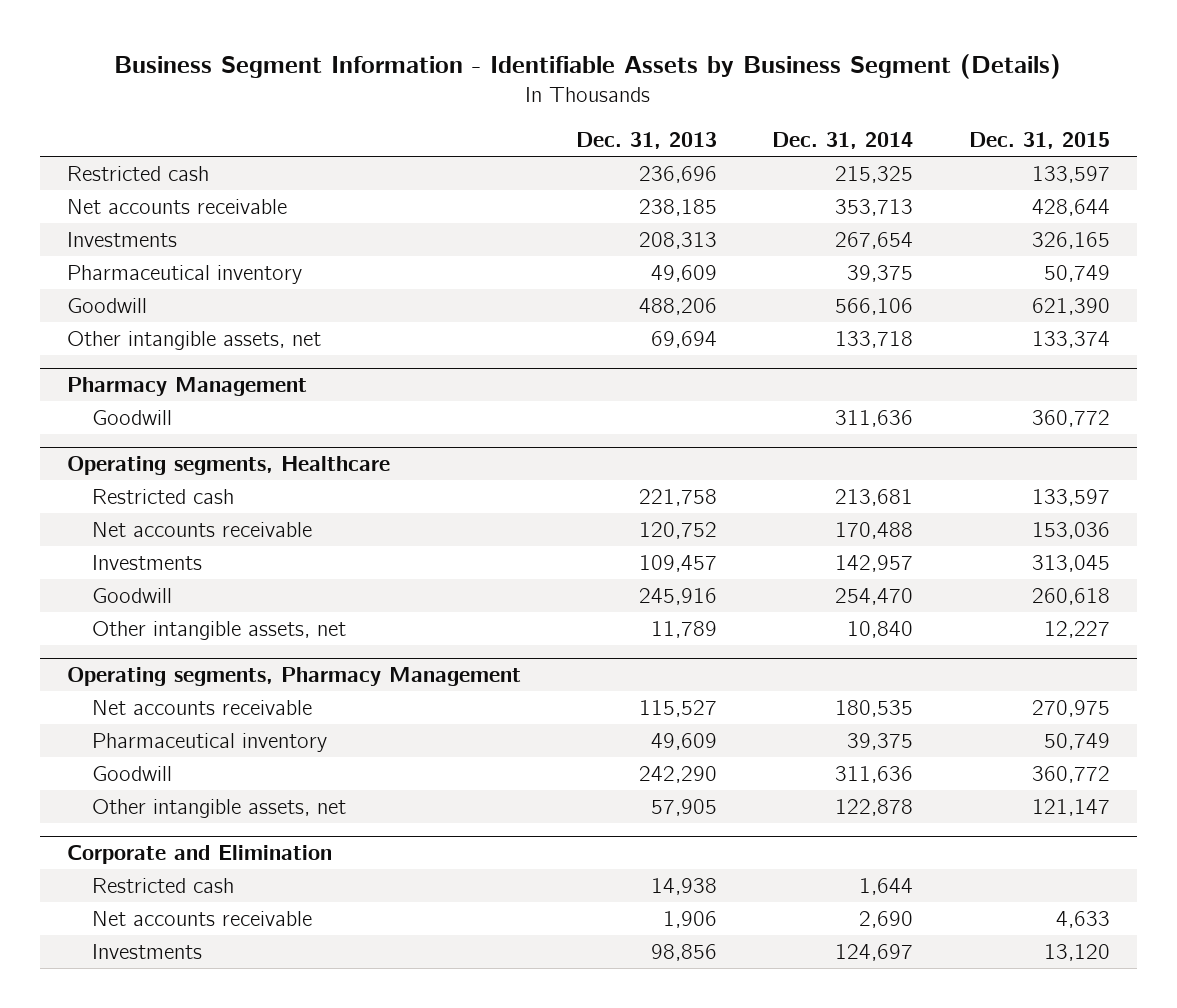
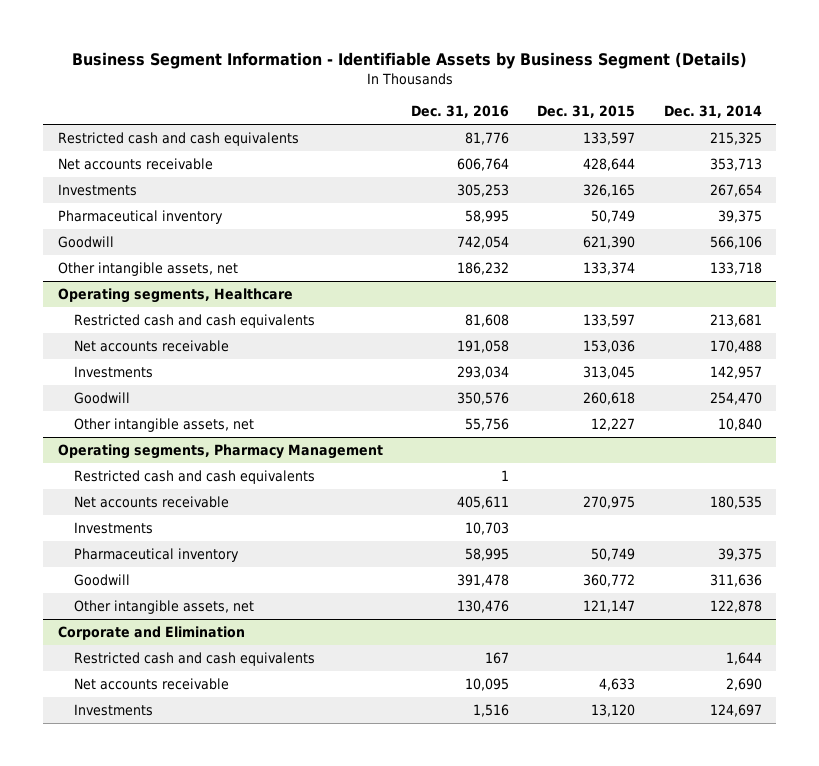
- | Dec. 31, 2013 | Dec. 31, 2014 | Dec. 31, 2015
+ | Dec. 31, 2016 | Dec. 31, 2015 | Dec. 31, 2014
- Restricted cash | 236,696 | 215,325 | 133,597
+ Restricted cash and cash equivalents | 81,776 | 133,597 | 215,325
- Pharmacy Management
- Goodwill | | 311,636 | 360,772
@ Operating segments, Healthcare
- Restricted cash | 221,758 | 213,681 | 133,597
+ Restricted cash and cash equivalents | 81,608 | 133,597 | 213,681
@ Operating segments, Pharmacy Management
+ Restricted cash and cash equivalents | 1 | |
+ Investments | 10,703 | |
@ Corporate and Elimination
- Restricted cash | 14,938 | 1,644 |
+ Restricted cash and cash equivalents | 167 | | 1,644

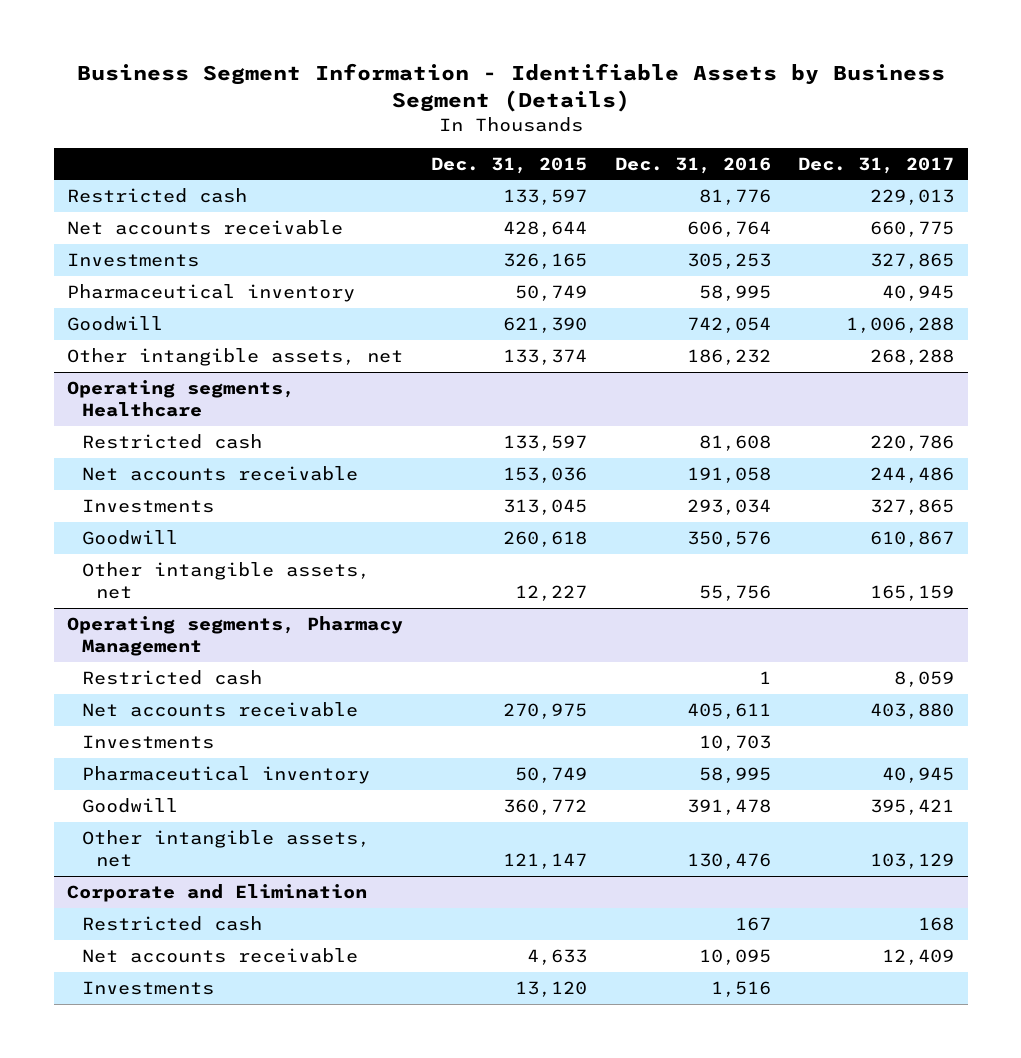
- | Dec. 31, 2016 | Dec. 31, 2015 | Dec. 31, 2014
+ | Dec. 31, 2015 | Dec. 31, 2016 | Dec. 31, 2017
- Restricted cash and cash equivalents | 81,776 | 133,597 | 215,325
+ Restricted cash | 133,597 | 81,776 | 229,013
@ Operating segments, Healthcare
- Restricted cash and cash equivalents | 81,608 | 133,597 | 213,681
+ Restricted cash | 133,597 | 81,608 | 220,786
@ Operating segments, Pharmacy Management
- Restricted cash and cash equivalents | 1 | |
+ Restricted cash | | 1 | 8,059
@ Corporate and Elimination
- Restricted cash and cash equivalents | 167 | | 1,644
+ Restricted cash | | 167 | 168

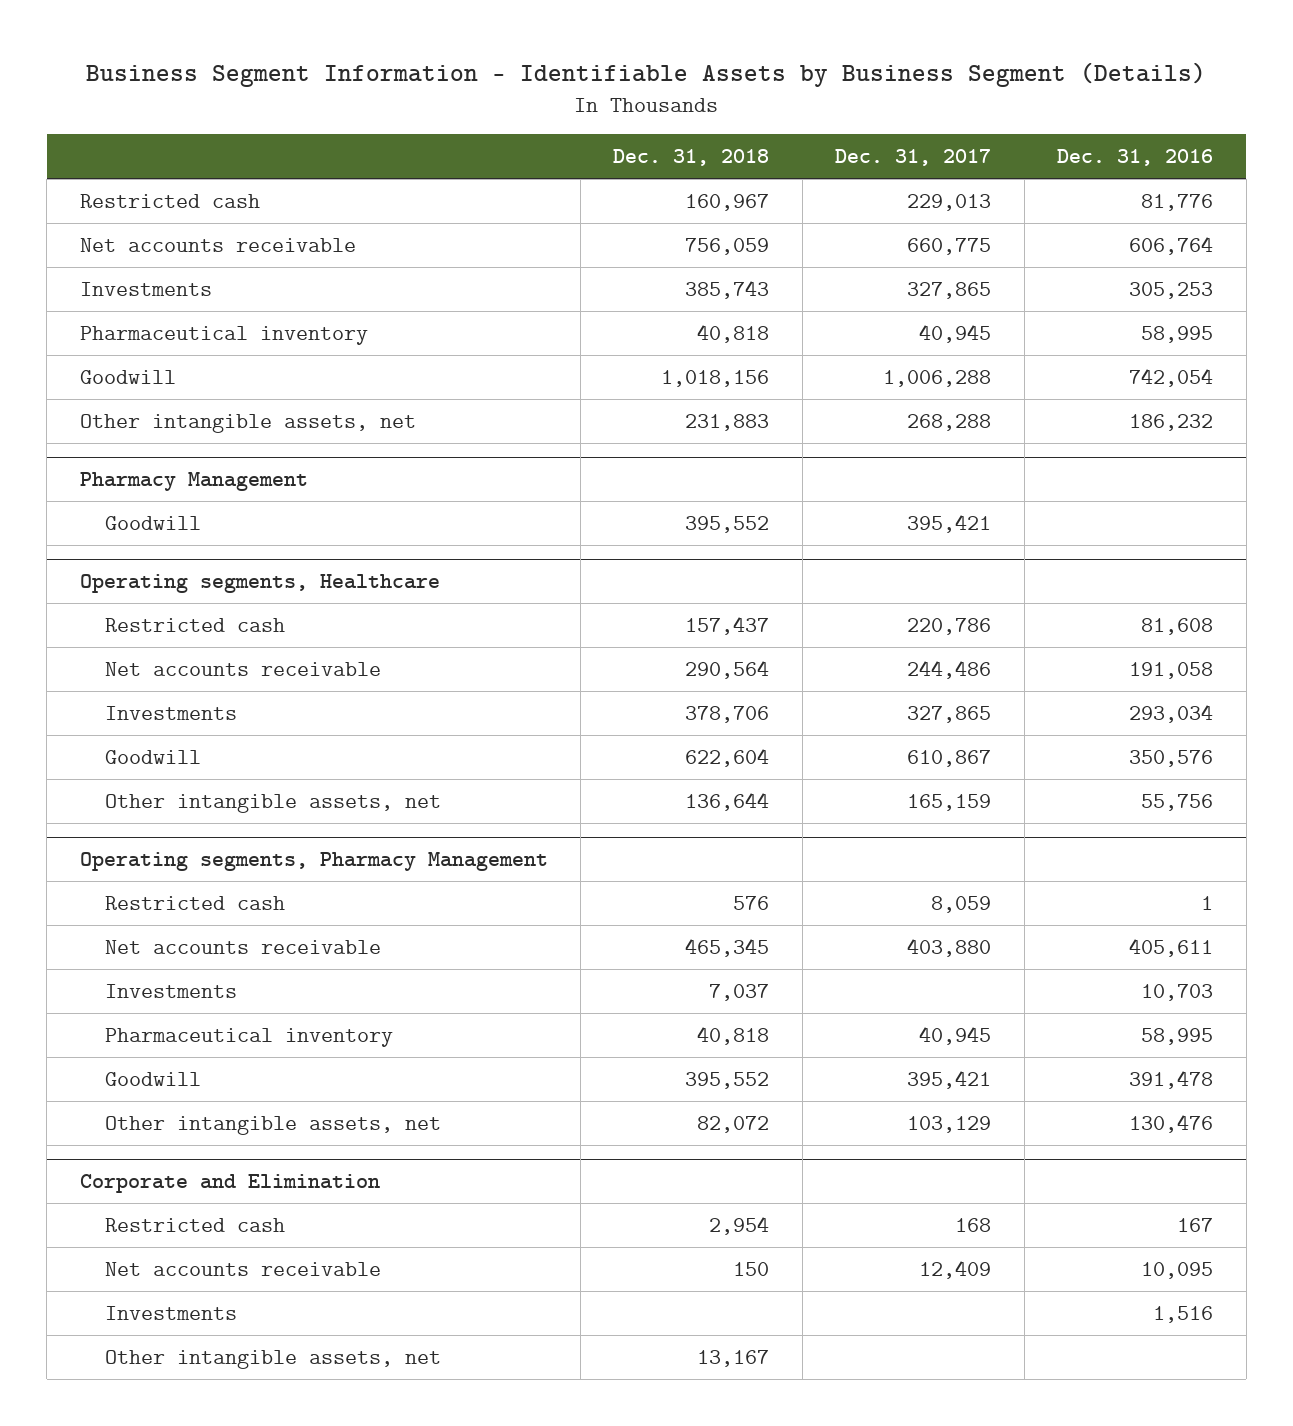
- | Dec. 31, 2015 | Dec. 31, 2016 | Dec. 31, 2017
+ | Dec. 31, 2018 | Dec. 31, 2017 | Dec. 31, 2016
+ Pharmacy Management
+ Goodwill | 395,552 | 395,421 |
@ Corporate and Elimination
+ Other intangible assets, net | 13,167 | |

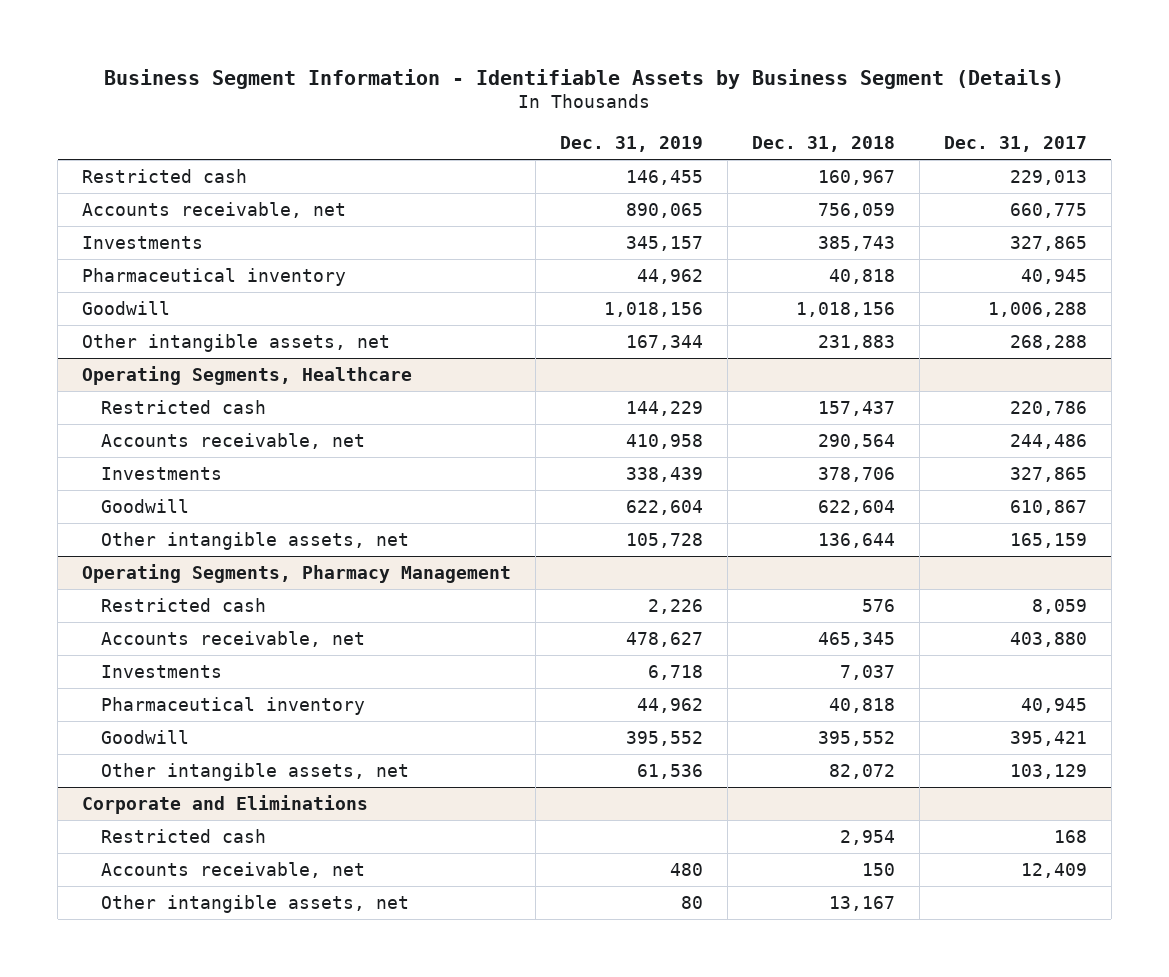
- | Dec. 31, 2018 | Dec. 31, 2017 | Dec. 31, 2016
+ | Dec. 31, 2019 | Dec. 31, 2018 | Dec. 31, 2017
- Net accounts receivable | 756,059 | 660,775 | 606,764
+ Accounts receivable, net | 890,065 | 756,059 | 660,775
- Pharmacy Management
- Goodwill | 395,552 | 395,421 |
- Operating segments, Healthcare
+ Operating Segments, Healthcare
- Net accounts receivable | 290,564 | 244,486 | 191,058
+ Accounts receivable, net | 410,958 | 290,564 | 244,486
- Operating segments, Pharmacy Management
+ Operating Segments, Pharmacy Management
- Net accounts receivable | 465,345 | 403,880 | 405,611
+ Accounts receivable, net | 478,627 | 465,345 | 403,880
- Corporate and Elimination
+ Corporate and Eliminations
- Net accounts receivable | 150 | 12,409 | 10,095
- Investments | | | 1,516
+ Accounts receivable, net | 480 | 150 | 12,409

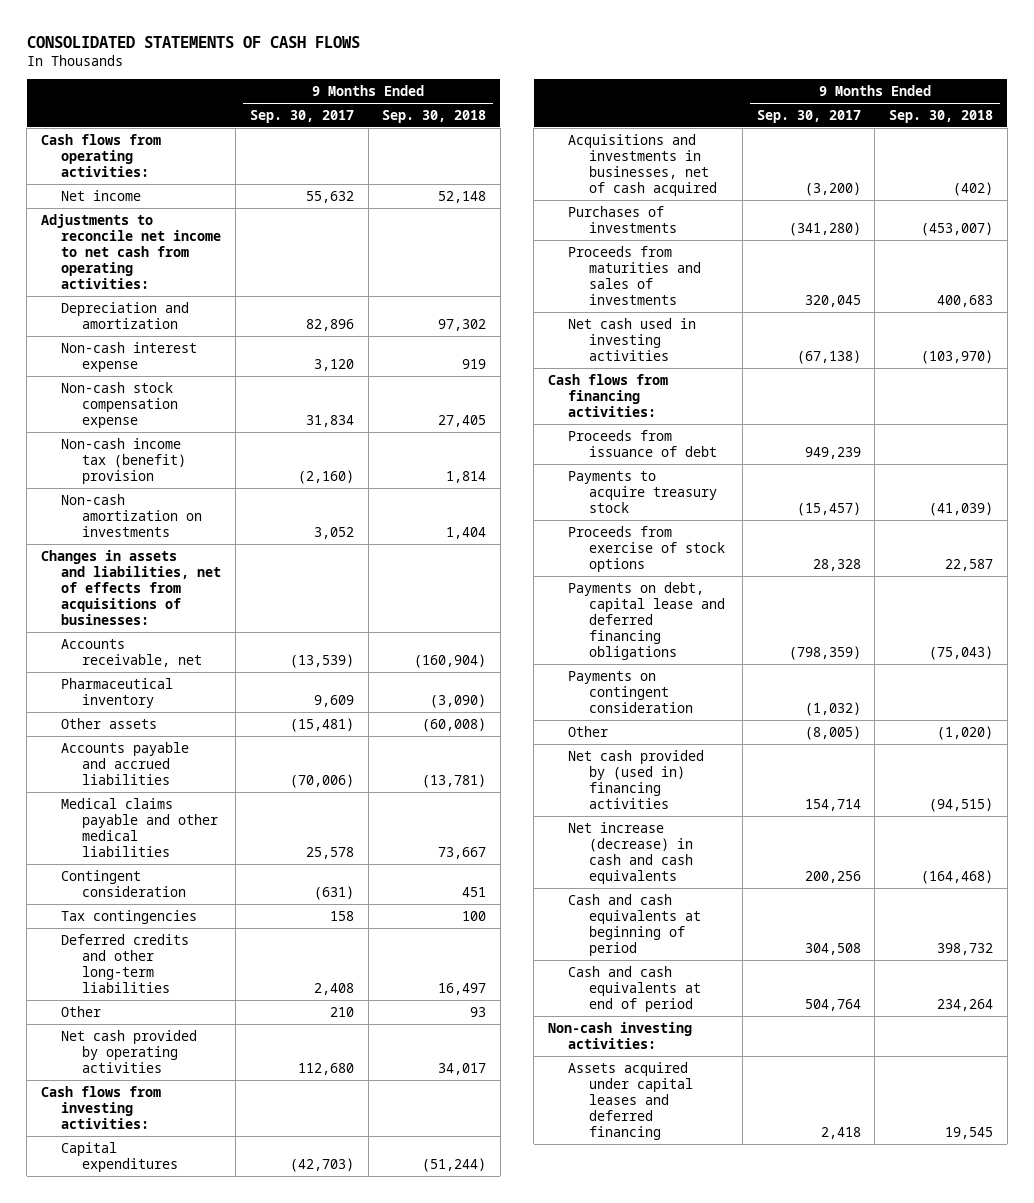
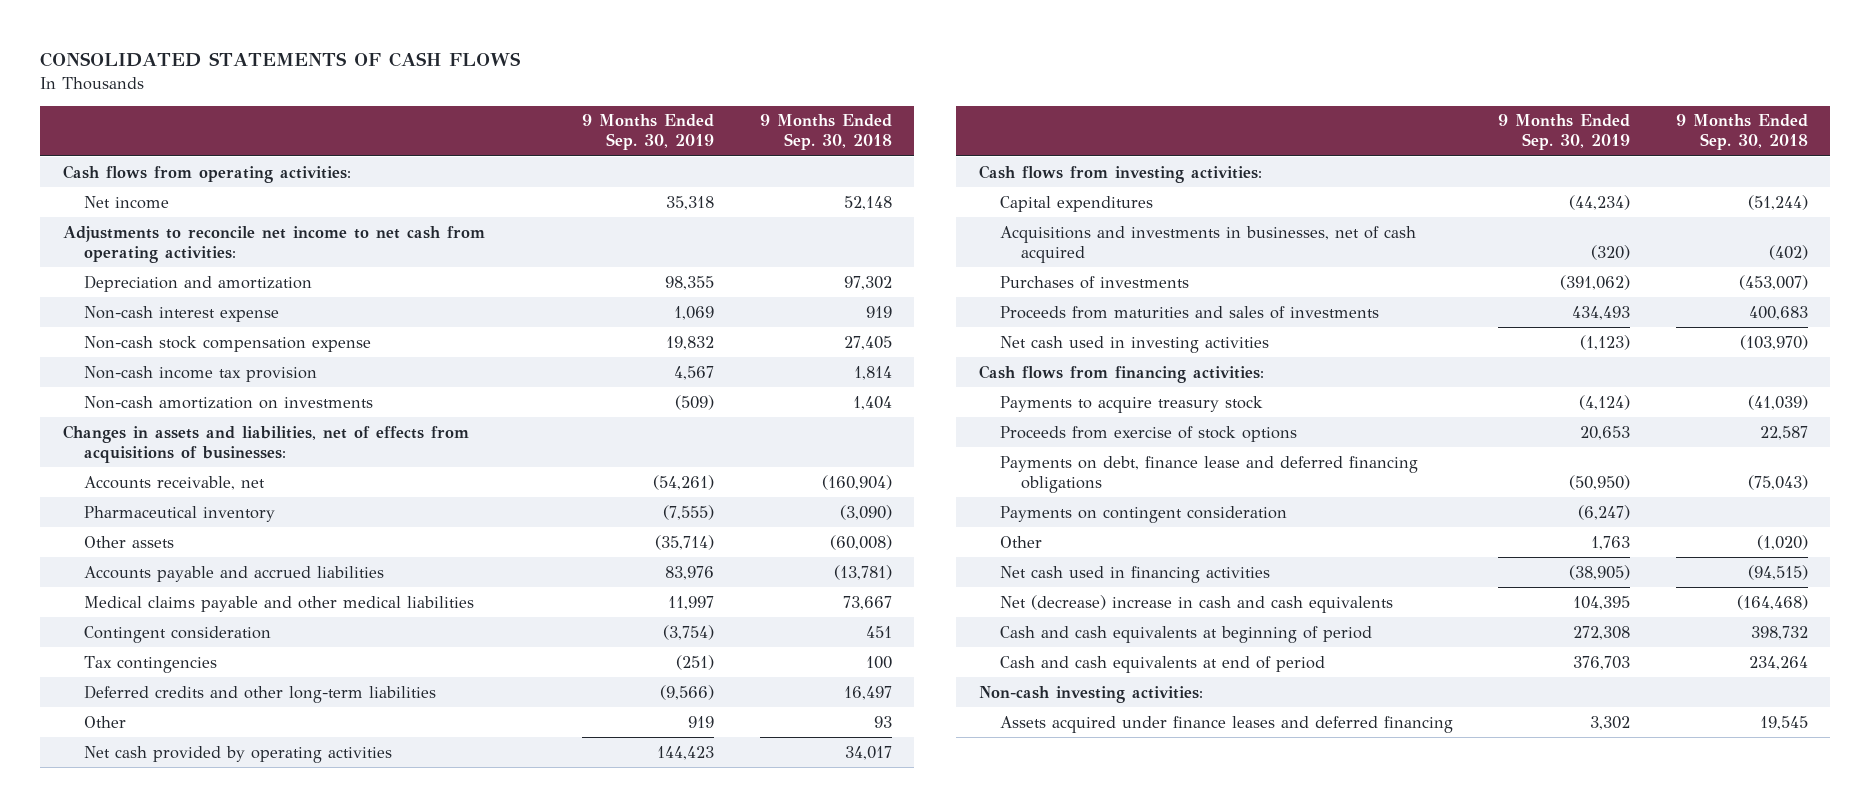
- | 9 Months Ended Sep. 30, 2017 | 9 Months Ended Sep. 30, 2018
+ | 9 Months Ended Sep. 30, 2019 | 9 Months Ended Sep. 30, 2018
- Non-cash income tax (benefit) provision | (2,160) | 1,814
+ Non-cash income tax provision | 4,567 | 1,814
- Proceeds from issuance of debt | 949,239 |
- Payments on debt, capital lease and deferred financing obligations | (798,359) | (75,043)
+ Payments on debt, finance lease and deferred financing obligations | (50,950) | (75,043)
- Net cash provided by (used in) financing activities | 154,714 | (94,515)
- Net increase (decrease) in cash and cash equivalents | 200,256 | (164,468)
+ Net cash used in financing activities | (38,905) | (94,515)
+ Net (decrease) increase in cash and cash equivalents | 104,395 | (164,468)
- Assets acquired under capital leases and deferred financing | 2,418 | 19,545
+ Assets acquired under finance leases and deferred financing | 3,302 | 19,545

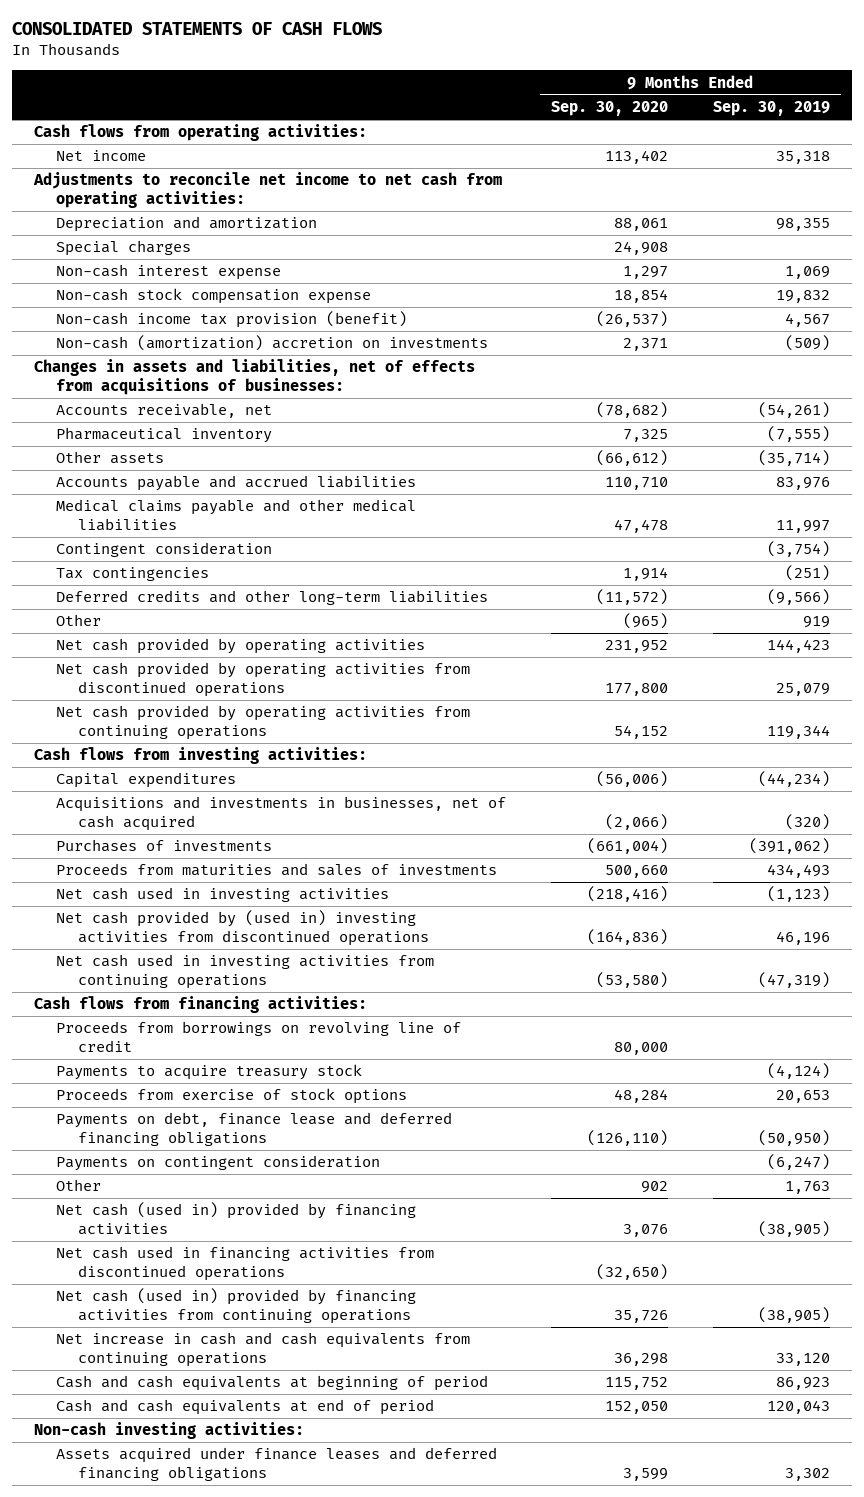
- | 9 Months Ended Sep. 30, 2019 | 9 Months Ended Sep. 30, 2018
+ | 9 Months Ended Sep. 30, 2020 | 9 Months Ended Sep. 30, 2019
+ Special charges | 24,908 |
- Non-cash income tax provision | 4,567 | 1,814
- Non-cash amortization on investments | (509) | 1,404
+ Non-cash income tax provision (benefit) | (26,537) | 4,567
+ Non-cash (amortization) accretion on investments | 2,371 | (509)
+ Net cash provided by operating activities from discontinued operations | 177,800 | 25,079
+ Net cash provided by operating activities from continuing operations | 54,152 | 119,344
+ Net cash provided by (used in) investing activities from discontinued operations | (164,836) | 46,196
+ Net cash used in investing activities from continuing operations | (53,580) | (47,319)
+ Proceeds from borrowings on revolving line of credit | 80,000 |
- Net cash used in financing activities | (38,905) | (94,515)
- Net (decrease) increase in cash and cash equivalents | 104,395 | (164,468)
- Cash and cash equivalents at beginning of period | 272,308 | 398,732
- Cash and cash equivalents at end of period | 376,703 | 234,264
+ Net cash (used in) provided by financing activities | 3,076 | (38,905)
+ Net cash used in financing activities from discontinued operations | (32,650) |
+ Net cash (used in) provided by financing activities from continuing operations | 35,726 | (38,905)
+ Net increase in cash and cash equivalents from continuing operations | 36,298 | 33,120
+ Cash and cash equivalents at beginning of period | 115,752 | 86,923
+ Cash and cash equivalents at end of period | 152,050 | 120,043
- Assets acquired under finance leases and deferred financing | 3,302 | 19,545
+ Assets acquired under finance leases and deferred financing obligations | 3,599 | 3,302

